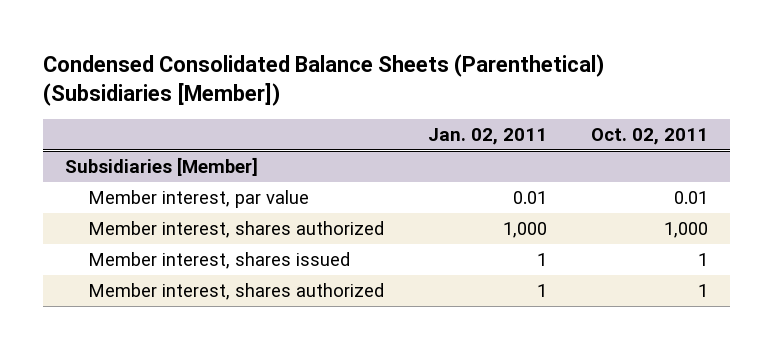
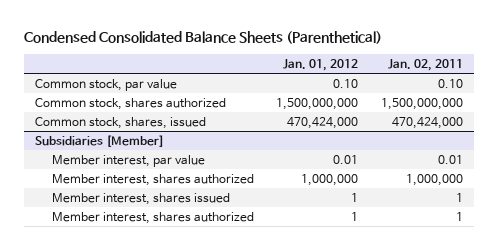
- Condensed Consolidated Balance Sheets (Parenthetical) (Subsidiaries [Member])
+ Condensed Consolidated Balance Sheets (Parenthetical)
- | Jan. 02, 2011 | Oct. 02, 2011
+ | Jan. 01, 2012 | Jan. 02, 2011
+ Common stock, par value | 0.10 | 0.10
+ Common stock, shares authorized | 1,500,000,000 | 1,500,000,000
+ Common stock, shares, issued | 470,424,000 | 470,424,000
@ Subsidiaries [Member]
- Member interest, shares authorized | 1,000 | 1,000
+ Member interest, shares authorized | 1,000,000 | 1,000,000

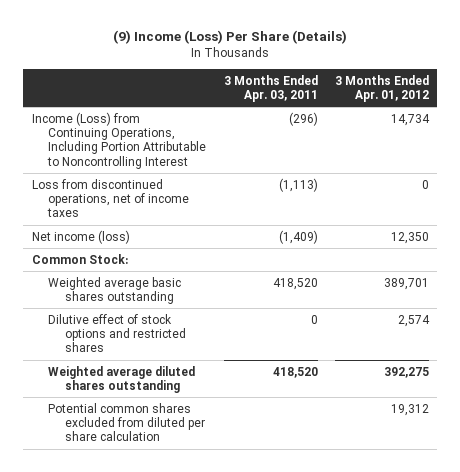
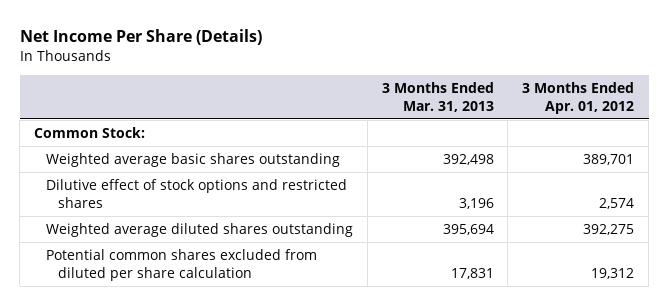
- (9) Income (Loss) Per Share (Details)
+ Net Income Per Share (Details)
- | 3 Months Ended Apr. 03, 2011 | 3 Months Ended Apr. 01, 2012
+ | 3 Months Ended Mar. 31, 2013 | 3 Months Ended Apr. 01, 2012
- Income (Loss) from Continuing Operations, Including Portion Attributable to Noncontrolling Interest | (296) | 14,734
- Loss from discontinued operations, net of income taxes | (1,113) | 0
- Net income (loss) | (1,409) | 12,350

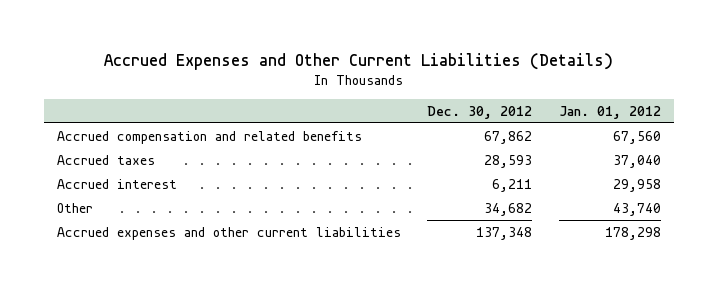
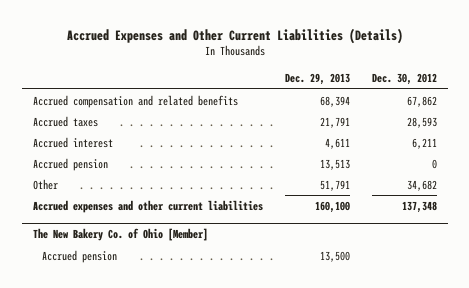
- | Dec. 30, 2012 | Jan. 01, 2012
+ | Dec. 29, 2013 | Dec. 30, 2012
+ Accrued pension | 13,513 | 0
+ The New Bakery Co. of Ohio [Member]
+ Accrued pension | 13,500 |

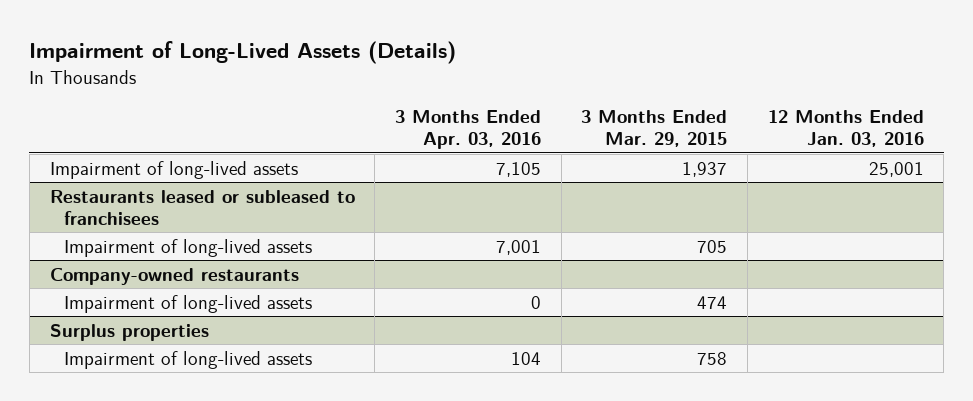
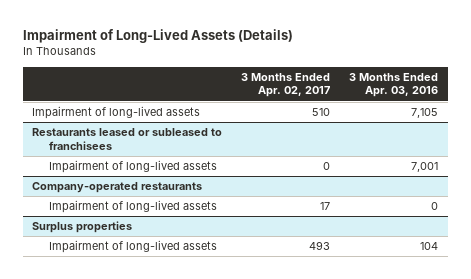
- | 3 Months Ended Apr. 03, 2016 | 3 Months Ended Mar. 29, 2015 | 12 Months Ended Jan. 03, 2016
+ | 3 Months Ended Apr. 02, 2017 | 3 Months Ended Apr. 03, 2016
- Company-owned restaurants
+ Company-operated restaurants

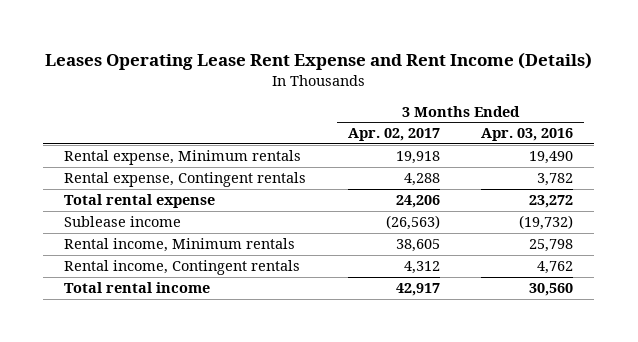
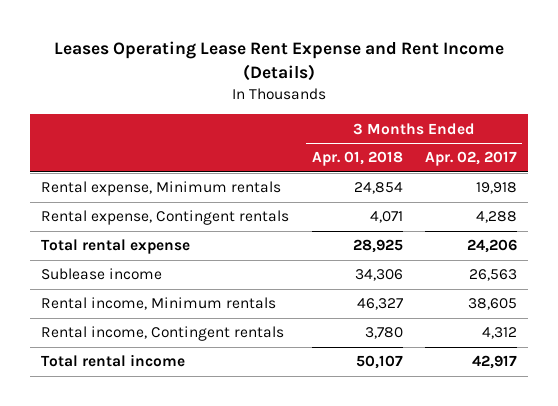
- | 3 Months Ended Apr. 02, 2017 | 3 Months Ended Apr. 03, 2016
+ | 3 Months Ended Apr. 01, 2018 | 3 Months Ended Apr. 02, 2017
- Sublease income | (26,563) | (19,732)
+ Sublease income | 34,306 | 26,563

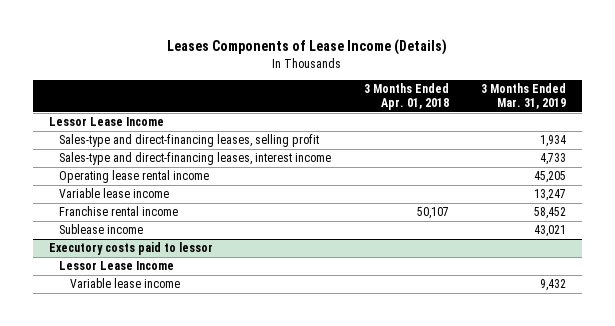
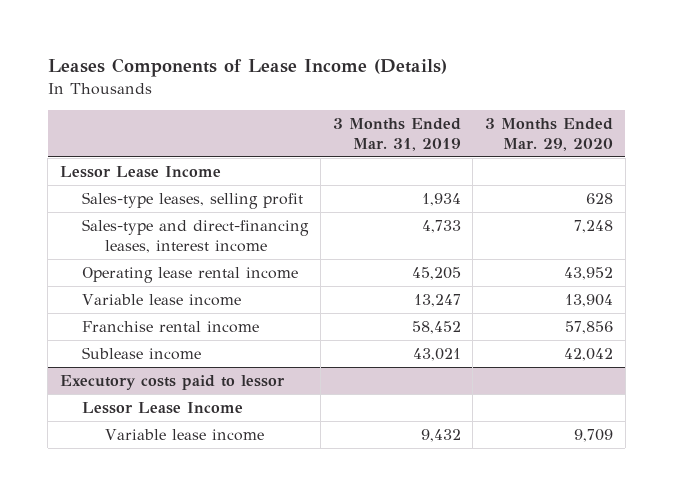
- | 3 Months Ended Apr. 01, 2018 | 3 Months Ended Mar. 31, 2019
+ | 3 Months Ended Mar. 31, 2019 | 3 Months Ended Mar. 29, 2020
- Sales-type and direct-financing leases, selling profit | | 1,934
+ Sales-type leases, selling profit | 1,934 | 628

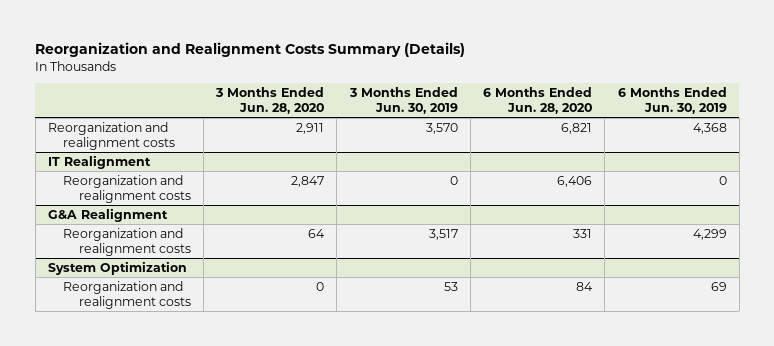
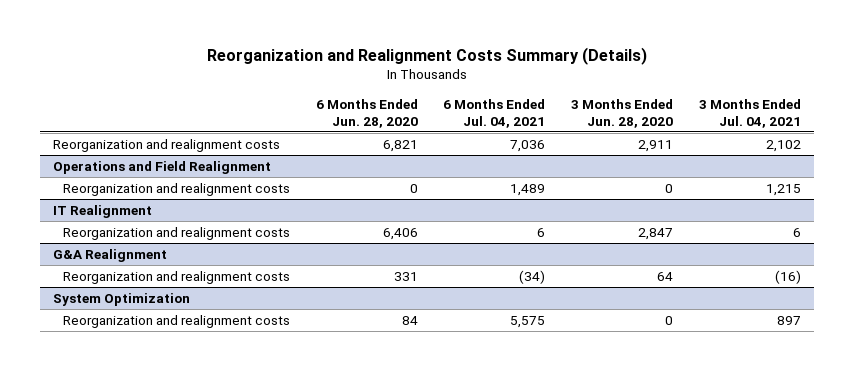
- | 3 Months Ended Jun. 28, 2020 | 3 Months Ended Jun. 30, 2019 | 6 Months Ended Jun. 28, 2020 | 6 Months Ended Jun. 30, 2019
+ | 6 Months Ended Jun. 28, 2020 | 6 Months Ended Jul. 04, 2021 | 3 Months Ended Jun. 28, 2020 | 3 Months Ended Jul. 04, 2021
+ Operations and Field Realignment
+ Reorganization and realignment costs | 0 | 1,489 | 0 | 1,215

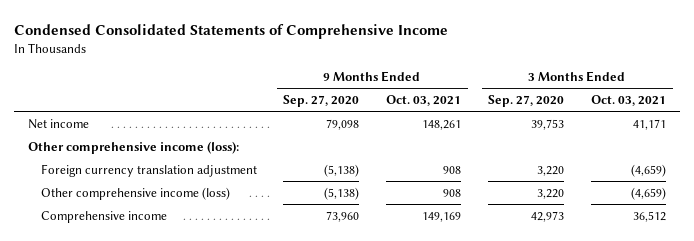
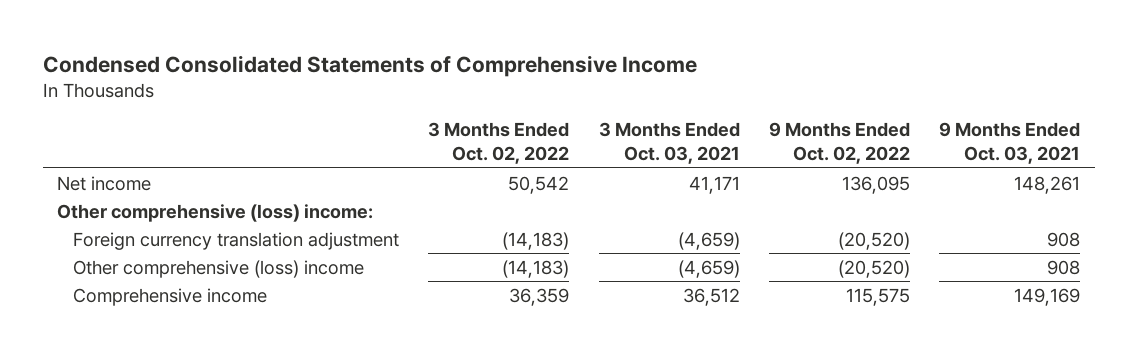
- | 9 Months Ended Sep. 27, 2020 | 9 Months Ended Oct. 03, 2021 | 3 Months Ended Sep. 27, 2020 | 3 Months Ended Oct. 03, 2021
+ | 3 Months Ended Oct. 02, 2022 | 3 Months Ended Oct. 03, 2021 | 9 Months Ended Oct. 02, 2022 | 9 Months Ended Oct. 03, 2021
- Other comprehensive income (loss):
+ Other comprehensive (loss) income:
- Other comprehensive income (loss) | (5,138) | 908 | 3,220 | (4,659)
+ Other comprehensive (loss) income | (14,183) | (4,659) | (20,520) | 908

